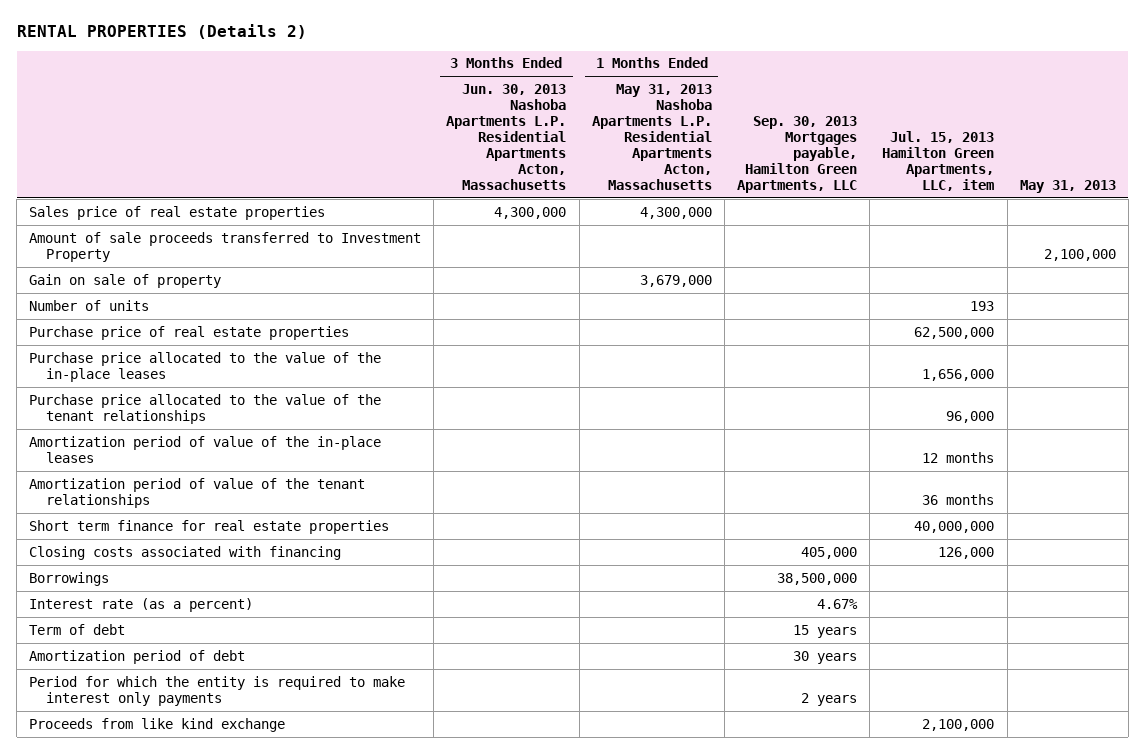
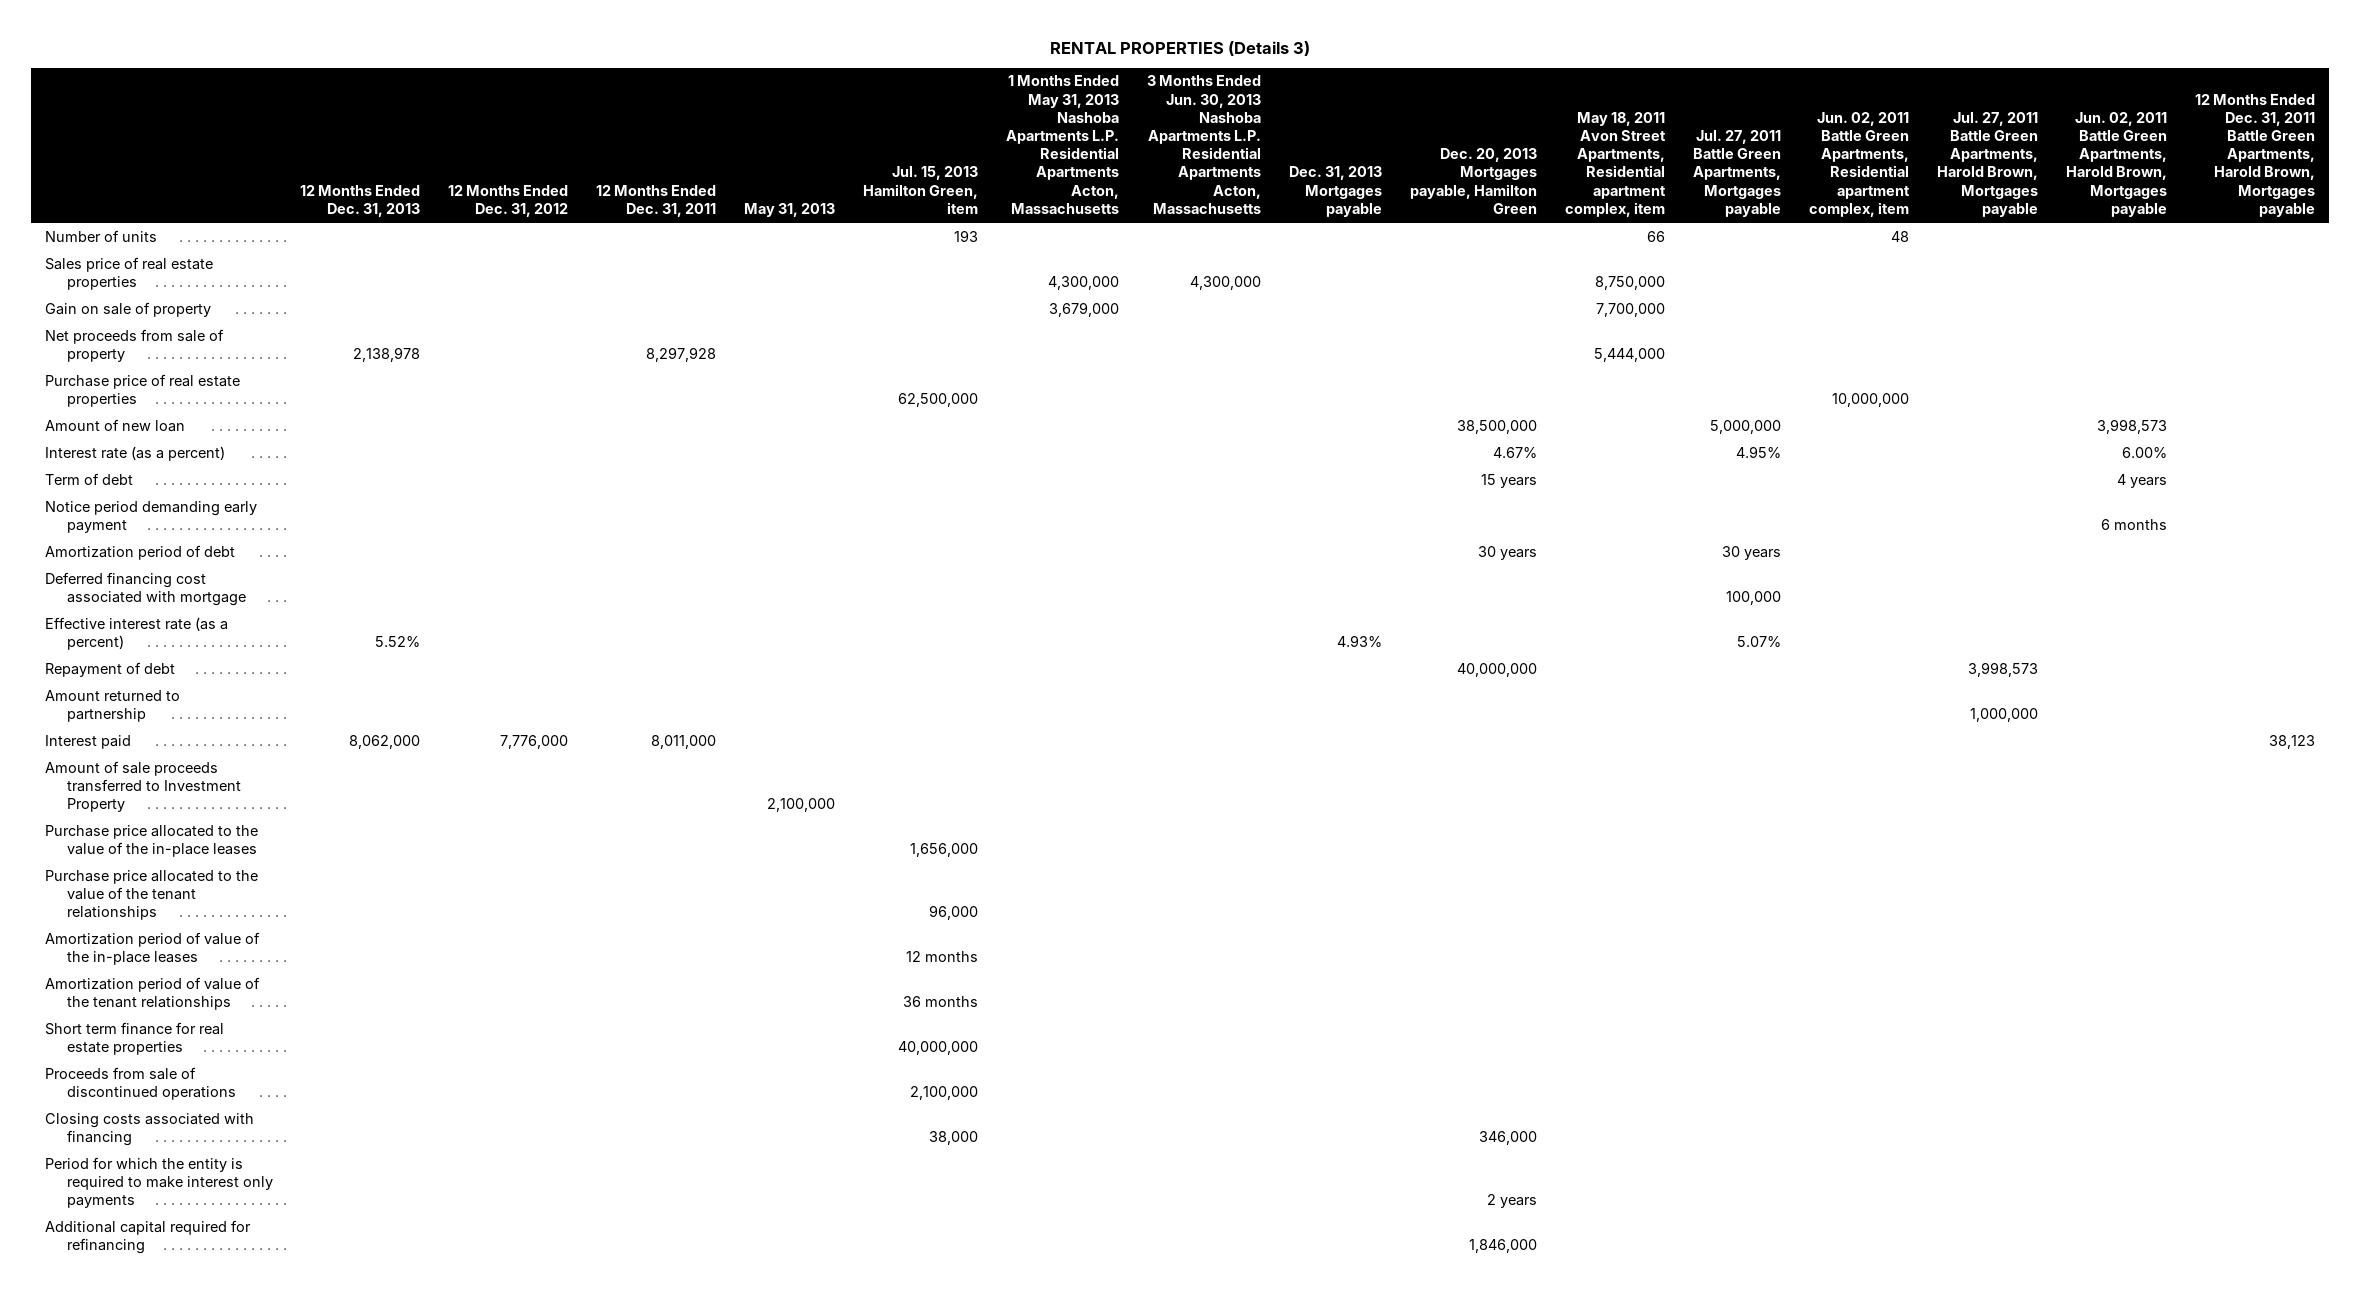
- RENTAL PROPERTIES (Details 2)
+ RENTAL PROPERTIES (Details 3)
- | 3 Months Ended Jun. 30, 2013 Nashoba Apartments L.P. Residential Apartments Acton, Massachusetts | 1 Months Ended May 31, 2013 Nashoba Apartments L.P. Residential Apartments Acton, Massachusetts | Sep. 30, 2013 Mortgages payable, Hamilton Green Apartments, LLC | Jul. 15, 2013 Hamilton Green Apartments, LLC, item | May 31, 2013
+ | 12 Months Ended Dec. 31, 2013 | 12 Months Ended Dec. 31, 2012 | 12 Months Ended Dec. 31, 2011 | May 31, 2013 | Jul. 15, 2013 Hamilton Green, item | 1 Months Ended May 31, 2013 Nashoba Apartments L.P. Residential Apartments Acton, Massachusetts | 3 Months Ended Jun. 30, 2013 Nashoba Apartments L.P. Residential Apartments Acton, Massachusetts | Dec. 31, 2013 Mortgages payable | Dec. 20, 2013 Mortgages payable, Hamilton Green | May 18, 2011 Avon Street Apartments, Residential apartment complex, item | Jul. 27, 2011 Battle Green Apartments, Mortgages payable | Jun. 02, 2011 Battle Green Apartments, Residential apartment complex, item | Jul. 27, 2011 Battle Green Apartments, Harold Brown, Mortgages payable | Jun. 02, 2011 Battle Green Apartments, Harold Brown, Mortgages payable | 12 Months Ended Dec. 31, 2011 Battle Green Apartments, Harold Brown, Mortgages payable
moved up: Number of units | | | | | 193 | | | | | 66 | | 48 | | |
+ Net proceeds from sale of property | 2,138,978 | | 8,297,928 | | | | | | | 5,444,000 | | | | |
+ Amount of new loan | | | | | | | | | 38,500,000 | | 5,000,000 | | | 3,998,573 |
moved up: Interest rate (as a percent) | | | | | | | | | 4.67% | | 4.95% | | | 6.00% |
moved up: Term of debt | | | | | | | | | 15 years | | | | | 4 years |
+ Notice period demanding early payment | | | | | | | | | | | | | | 6 months |
moved up: Amortization period of debt | | | | | | | | | 30 years | | 30 years | | | |
+ Deferred financing cost associated with mortgage | | | | | | | | | | | 100,000 | | | |
+ Effective interest rate (as a percent) | 5.52% | | | | | | | 4.93% | | | 5.07% | | | |
+ Repayment of debt | | | | | | | | | 40,000,000 | | | | 3,998,573 | |
+ Amount returned to partnership | | | | | | | | | | | | | 1,000,000 | |
+ Interest paid | 8,062,000 | 7,776,000 | 8,011,000 | | | | | | | | | | | | 38,123
moved down: Amount of sale proceeds transferred to Investment Property | | | | 2,100,000 | | | | | | | | | | |
+ Proceeds from sale of discontinued operations | | | | | 2,100,000 | | | | | | | | | |
- Borrowings | | | 38,500,000 | |
- Proceeds from like kind exchange | | | | 2,100,000 |
+ Additional capital required for refinancing | | | | | | | | | 1,846,000 | | | | | |

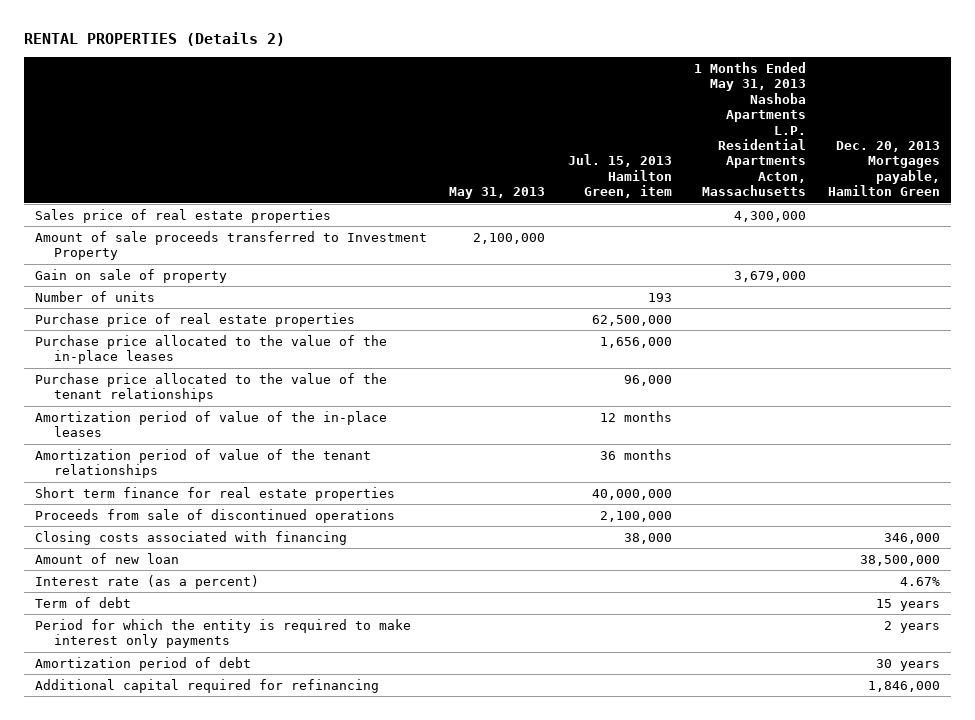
- RENTAL PROPERTIES (Details 3)
+ RENTAL PROPERTIES (Details 2)
- | 12 Months Ended Dec. 31, 2013 | 12 Months Ended Dec. 31, 2012 | 12 Months Ended Dec. 31, 2011 | May 31, 2013 | Jul. 15, 2013 Hamilton Green, item | 1 Months Ended May 31, 2013 Nashoba Apartments L.P. Residential Apartments Acton, Massachusetts | 3 Months Ended Jun. 30, 2013 Nashoba Apartments L.P. Residential Apartments Acton, Massachusetts | Dec. 31, 2013 Mortgages payable | Dec. 20, 2013 Mortgages payable, Hamilton Green | May 18, 2011 Avon Street Apartments, Residential apartment complex, item | Jul. 27, 2011 Battle Green Apartments, Mortgages payable | Jun. 02, 2011 Battle Green Apartments, Residential apartment complex, item | Jul. 27, 2011 Battle Green Apartments, Harold Brown, Mortgages payable | Jun. 02, 2011 Battle Green Apartments, Harold Brown, Mortgages payable | 12 Months Ended Dec. 31, 2011 Battle Green Apartments, Harold Brown, Mortgages payable
+ | May 31, 2013 | Jul. 15, 2013 Hamilton Green, item | 1 Months Ended May 31, 2013 Nashoba Apartments L.P. Residential Apartments Acton, Massachusetts | Dec. 20, 2013 Mortgages payable, Hamilton Green
moved up: Amount of sale proceeds transferred to Investment Property | 2,100,000 | | |
- Net proceeds from sale of property | 2,138,978 | | 8,297,928 | | | | | | | 5,444,000 | | | | |
moved down: Number of units | | 193 | |
- Notice period demanding early payment | | | | | | | | | | | | | | 6 months |
- Deferred financing cost associated with mortgage | | | | | | | | | | | 100,000 | | | |
- Effective interest rate (as a percent) | 5.52% | | | | | | | 4.93% | | | 5.07% | | | |
- Repayment of debt | | | | | | | | | 40,000,000 | | | | 3,998,573 | |
- Amount returned to partnership | | | | | | | | | | | | | 1,000,000 | |
- Interest paid | 8,062,000 | 7,776,000 | 8,011,000 | | | | | | | | | | | | 38,123
moved down: Amount of new loan | | | | 38,500,000
moved down: Interest rate (as a percent) | | | | 4.67%
moved down: Term of debt | | | | 15 years
moved down: Amortization period of debt | | | | 30 years

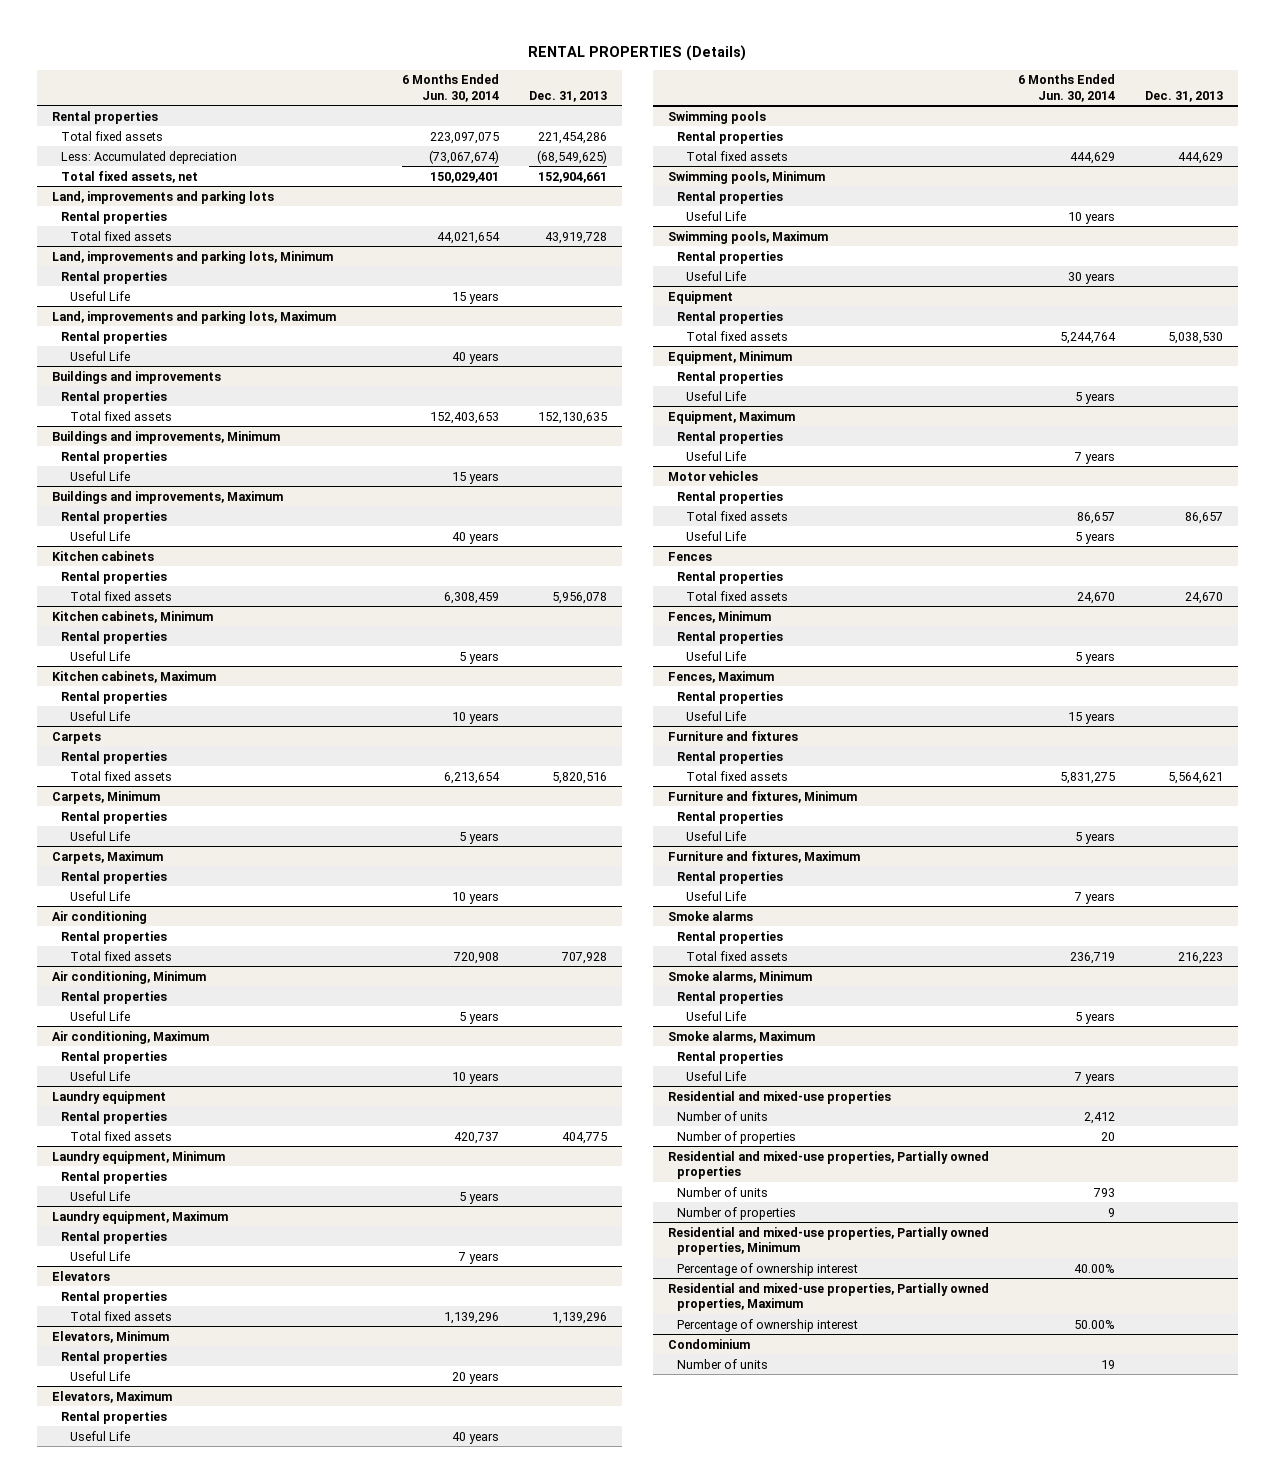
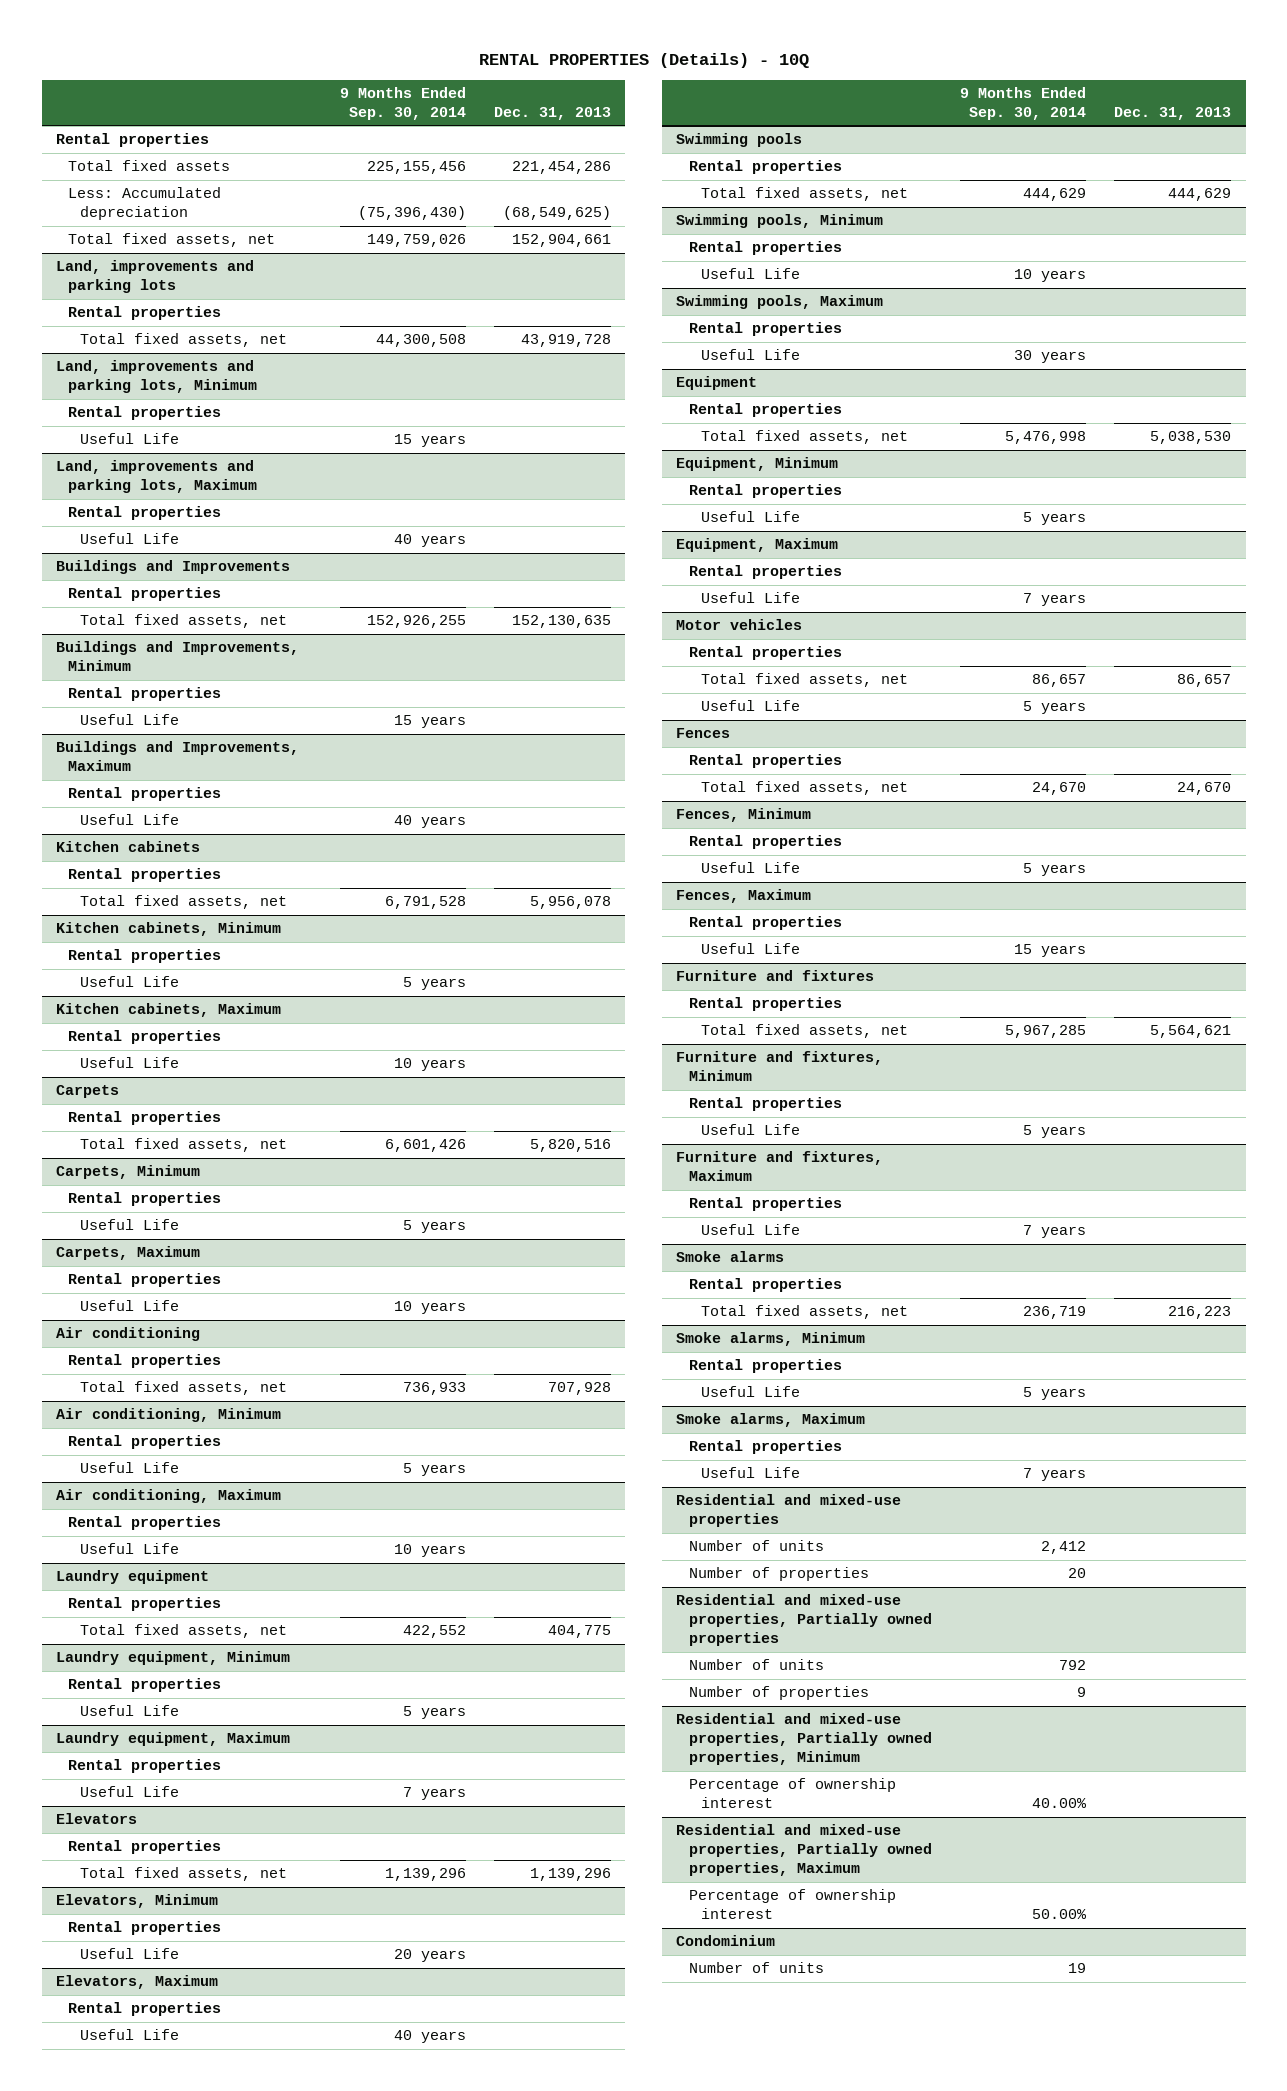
- RENTAL PROPERTIES (Details)
+ RENTAL PROPERTIES (Details) - 10Q
- | 6 Months Ended Jun. 30, 2014 | Dec. 31, 2013
+ | 9 Months Ended Sep. 30, 2014 | Dec. 31, 2013
@ Land, improvements and parking lots
- Total fixed assets | 44,021,654 | 43,919,728
+ Total fixed assets, net | 44,300,508 | 43,919,728
- Buildings and improvements
+ Buildings and Improvements
- Total fixed assets | 152,403,653 | 152,130,635
- Buildings and improvements, Minimum
+ Total fixed assets, net | 152,926,255 | 152,130,635
+ Buildings and Improvements, Minimum
- Buildings and improvements, Maximum
+ Buildings and Improvements, Maximum
@ Kitchen cabinets
- Total fixed assets | 6,308,459 | 5,956,078
+ Total fixed assets, net | 6,791,528 | 5,956,078
@ Carpets
- Total fixed assets | 6,213,654 | 5,820,516
+ Total fixed assets, net | 6,601,426 | 5,820,516
@ Air conditioning
- Total fixed assets | 720,908 | 707,928
+ Total fixed assets, net | 736,933 | 707,928
@ Laundry equipment
- Total fixed assets | 420,737 | 404,775
+ Total fixed assets, net | 422,552 | 404,775
@ Elevators
- Total fixed assets | 1,139,296 | 1,139,296
+ Total fixed assets, net | 1,139,296 | 1,139,296
@ Swimming pools
- Total fixed assets | 444,629 | 444,629
+ Total fixed assets, net | 444,629 | 444,629
@ Equipment
- Total fixed assets | 5,244,764 | 5,038,530
+ Total fixed assets, net | 5,476,998 | 5,038,530
@ Motor vehicles
- Total fixed assets | 86,657 | 86,657
+ Total fixed assets, net | 86,657 | 86,657
@ Fences
- Total fixed assets | 24,670 | 24,670
+ Total fixed assets, net | 24,670 | 24,670
@ Furniture and fixtures
- Total fixed assets | 5,831,275 | 5,564,621
+ Total fixed assets, net | 5,967,285 | 5,564,621
@ Smoke alarms
- Total fixed assets | 236,719 | 216,223
+ Total fixed assets, net | 236,719 | 216,223

